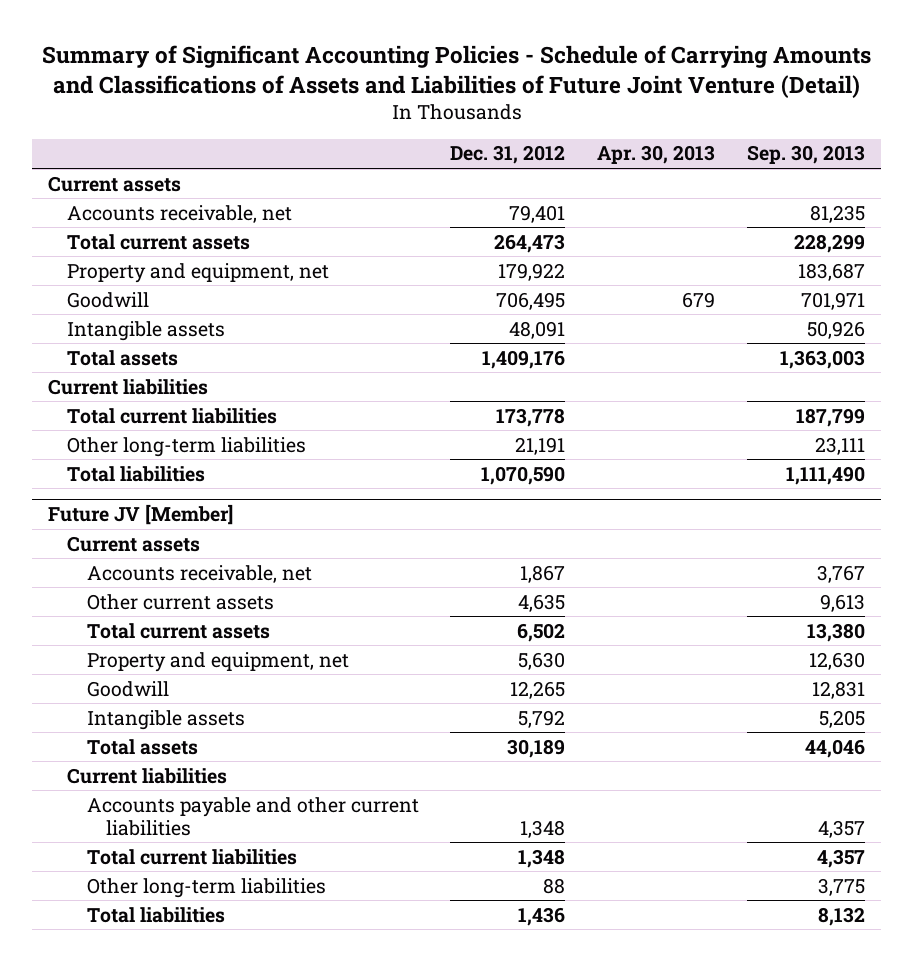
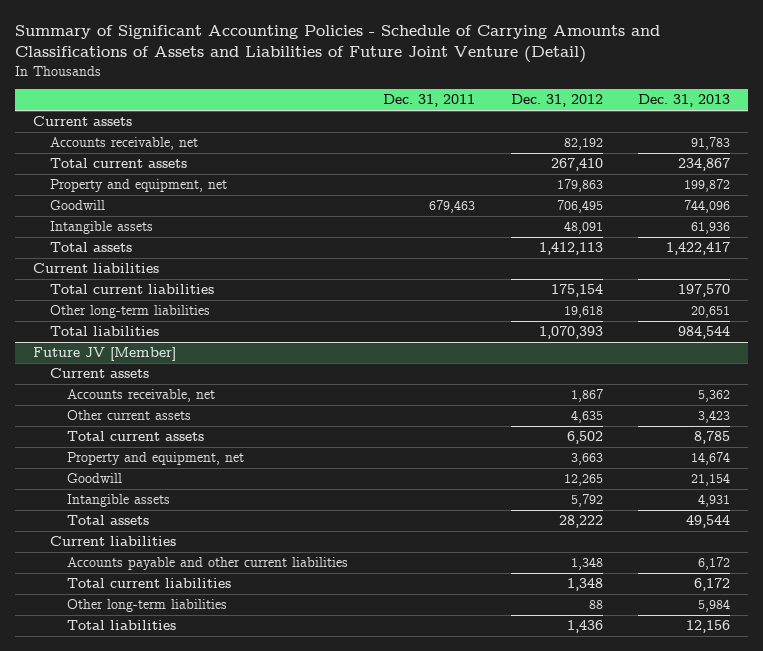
- | Dec. 31, 2012 | Apr. 30, 2013 | Sep. 30, 2013
+ | Dec. 31, 2011 | Dec. 31, 2012 | Dec. 31, 2013
- Accounts receivable, net | 79,401 | | 81,235
- Total current assets | 264,473 | | 228,299
- Property and equipment, net | 179,922 | | 183,687
+ Accounts receivable, net | | 82,192 | 91,783
+ Total current assets | | 267,410 | 234,867
+ Property and equipment, net | | 179,863 | 199,872
- Total assets | 1,409,176 | | 1,363,003
+ Total assets | | 1,412,113 | 1,422,417
- Total current liabilities | 173,778 | | 187,799
- Other long-term liabilities | 21,191 | | 23,111
- Total liabilities | 1,070,590 | | 1,111,490
+ Total current liabilities | | 175,154 | 197,570
+ Other long-term liabilities | | 19,618 | 20,651
+ Total liabilities | | 1,070,393 | 984,544
@ Future JV [Member]
- Property and equipment, net | 5,630 | | 12,630
+ Property and equipment, net | | 3,663 | 14,674
- Total assets | 30,189 | | 44,046
+ Total assets | | 28,222 | 49,544

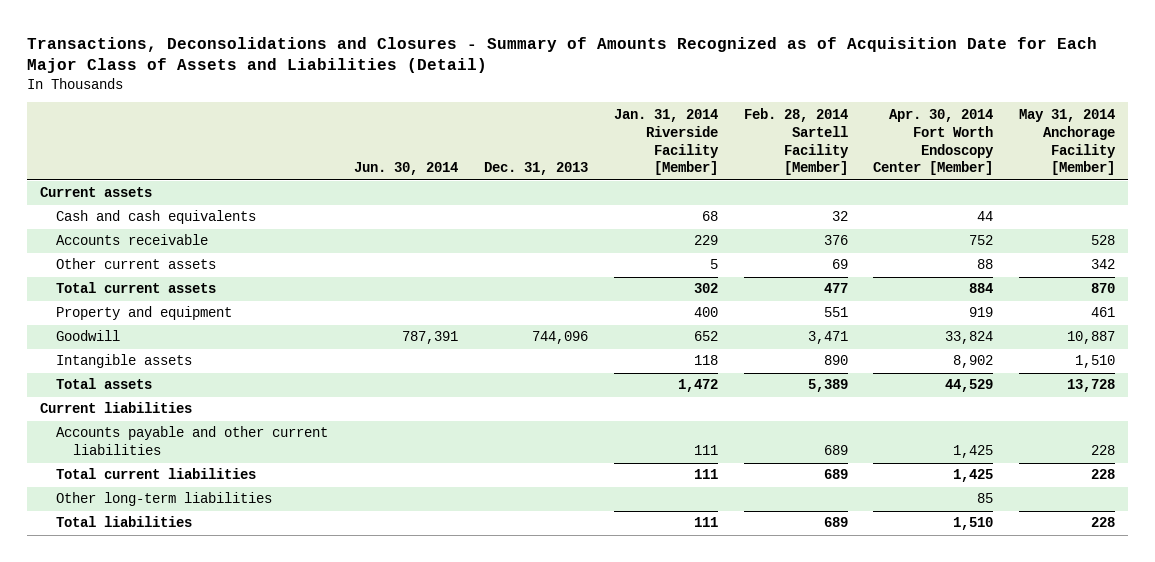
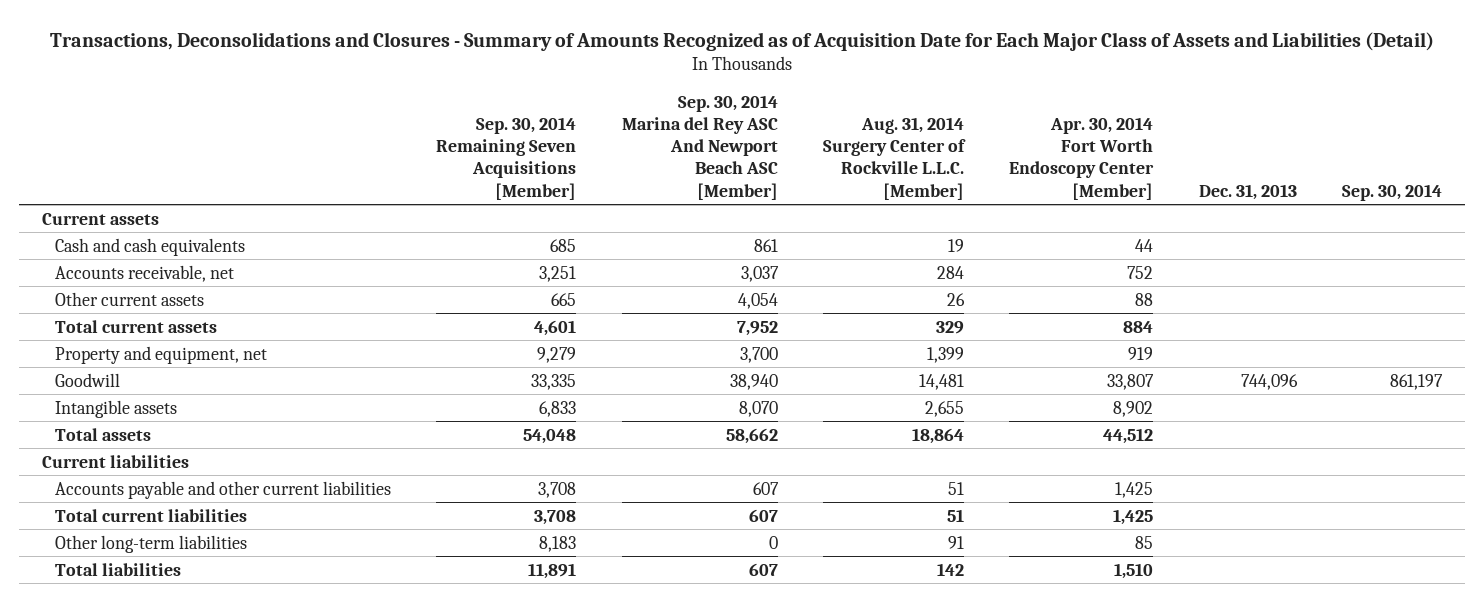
- | Jun. 30, 2014 | Dec. 31, 2013 | Jan. 31, 2014 Riverside Facility [Member] | Feb. 28, 2014 Sartell Facility [Member] | Apr. 30, 2014 Fort Worth Endoscopy Center [Member] | May 31, 2014 Anchorage Facility [Member]
+ | Sep. 30, 2014 Remaining Seven Acquisitions [Member] | Sep. 30, 2014 Marina del Rey ASC And Newport Beach ASC [Member] | Aug. 31, 2014 Surgery Center of Rockville L.L.C. [Member] | Apr. 30, 2014 Fort Worth Endoscopy Center [Member] | Dec. 31, 2013 | Sep. 30, 2014
- Accounts receivable | | | 229 | 376 | 752 | 528
+ Accounts receivable, net | 3,251 | 3,037 | 284 | 752 | |
- Property and equipment | | | 400 | 551 | 919 | 461
- Goodwill | 787,391 | 744,096 | 652 | 3,471 | 33,824 | 10,887
+ Property and equipment, net | 9,279 | 3,700 | 1,399 | 919 | |
+ Goodwill | 33,335 | 38,940 | 14,481 | 33,807 | 744,096 | 861,197
- Total assets | | | 1,472 | 5,389 | 44,529 | 13,728
+ Total assets | 54,048 | 58,662 | 18,864 | 44,512 | |

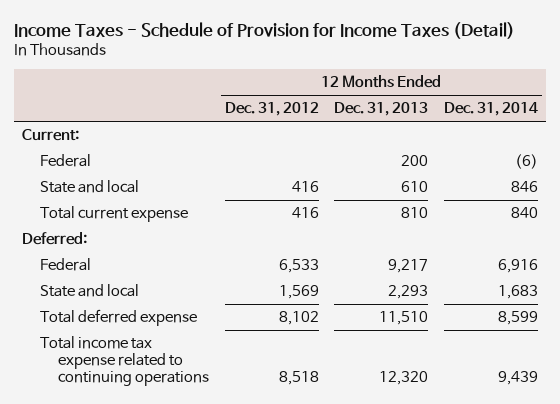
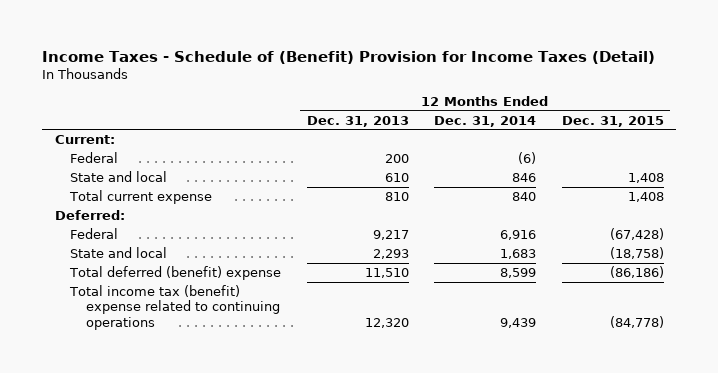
- Income Taxes - Schedule of Provision for Income Taxes (Detail)
+ Income Taxes - Schedule of (Benefit) Provision for Income Taxes (Detail)
- | 12 Months Ended Dec. 31, 2012 | 12 Months Ended Dec. 31, 2013 | 12 Months Ended Dec. 31, 2014
+ | 12 Months Ended Dec. 31, 2013 | 12 Months Ended Dec. 31, 2014 | 12 Months Ended Dec. 31, 2015
- Total deferred expense | 8,102 | 11,510 | 8,599
- Total income tax expense related to continuing operations | 8,518 | 12,320 | 9,439
+ Total deferred (benefit) expense | 11,510 | 8,599 | (86,186)
+ Total income tax (benefit) expense related to continuing operations | 12,320 | 9,439 | (84,778)

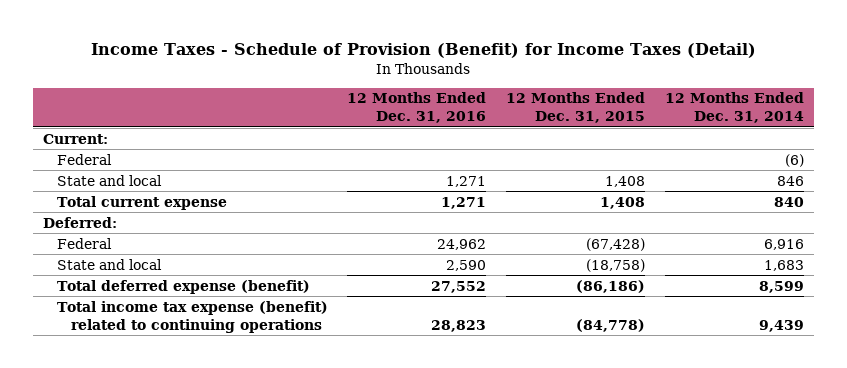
- Income Taxes - Schedule of (Benefit) Provision for Income Taxes (Detail)
+ Income Taxes - Schedule of Provision (Benefit) for Income Taxes (Detail)
- | 12 Months Ended Dec. 31, 2013 | 12 Months Ended Dec. 31, 2014 | 12 Months Ended Dec. 31, 2015
+ | 12 Months Ended Dec. 31, 2016 | 12 Months Ended Dec. 31, 2015 | 12 Months Ended Dec. 31, 2014
- Total deferred (benefit) expense | 11,510 | 8,599 | (86,186)
- Total income tax (benefit) expense related to continuing operations | 12,320 | 9,439 | (84,778)
+ Total deferred expense (benefit) | 27,552 | (86,186) | 8,599
+ Total income tax expense (benefit) related to continuing operations | 28,823 | (84,778) | 9,439

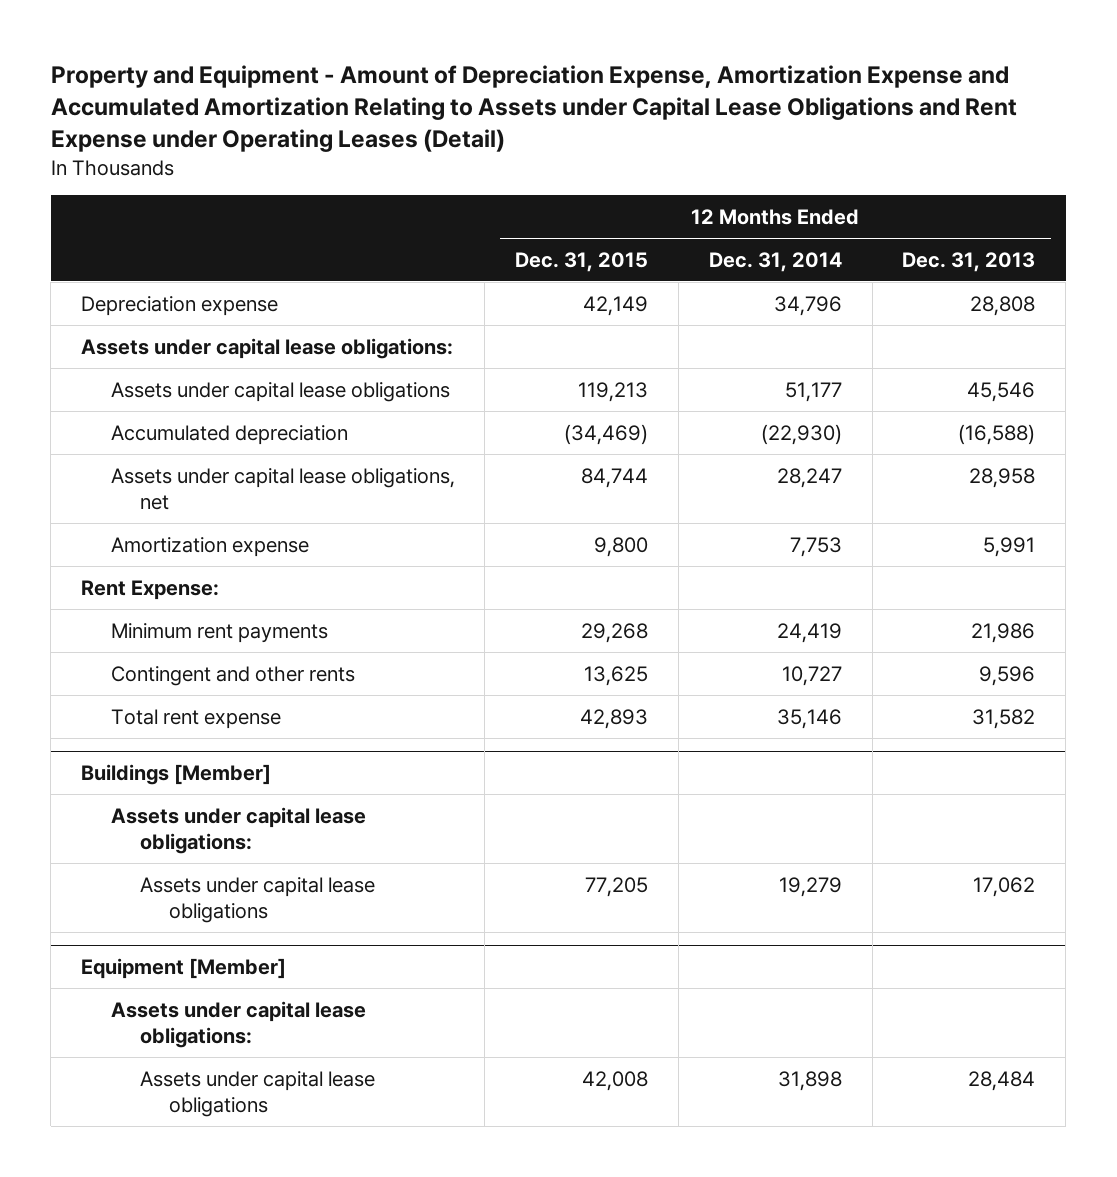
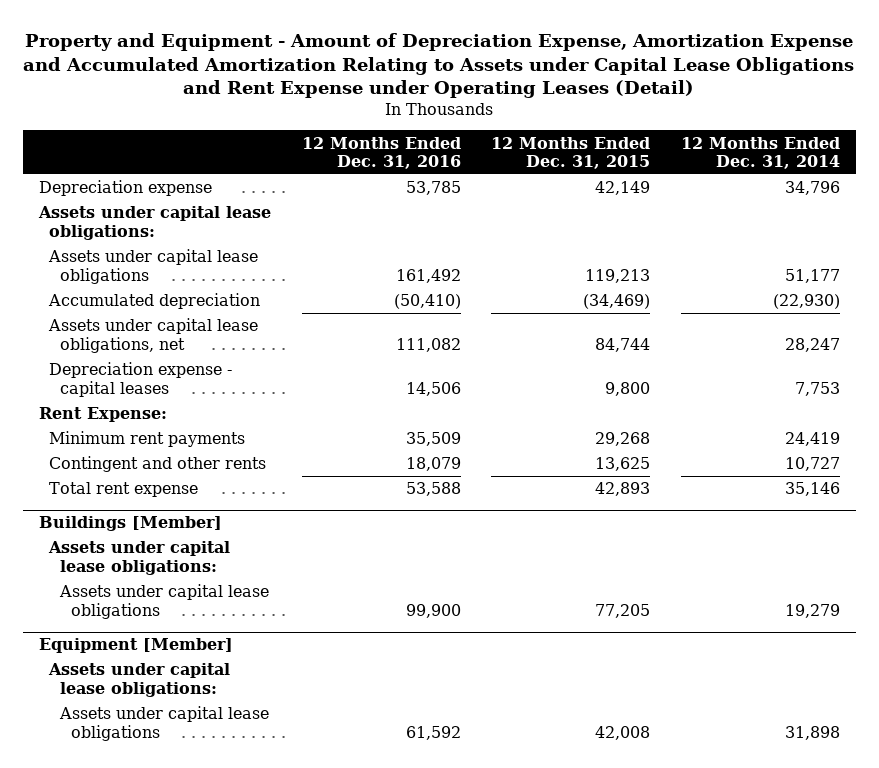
- | 12 Months Ended Dec. 31, 2015 | 12 Months Ended Dec. 31, 2014 | 12 Months Ended Dec. 31, 2013
+ | 12 Months Ended Dec. 31, 2016 | 12 Months Ended Dec. 31, 2015 | 12 Months Ended Dec. 31, 2014
- Amortization expense | 9,800 | 7,753 | 5,991
+ Depreciation expense - capital leases | 14,506 | 9,800 | 7,753

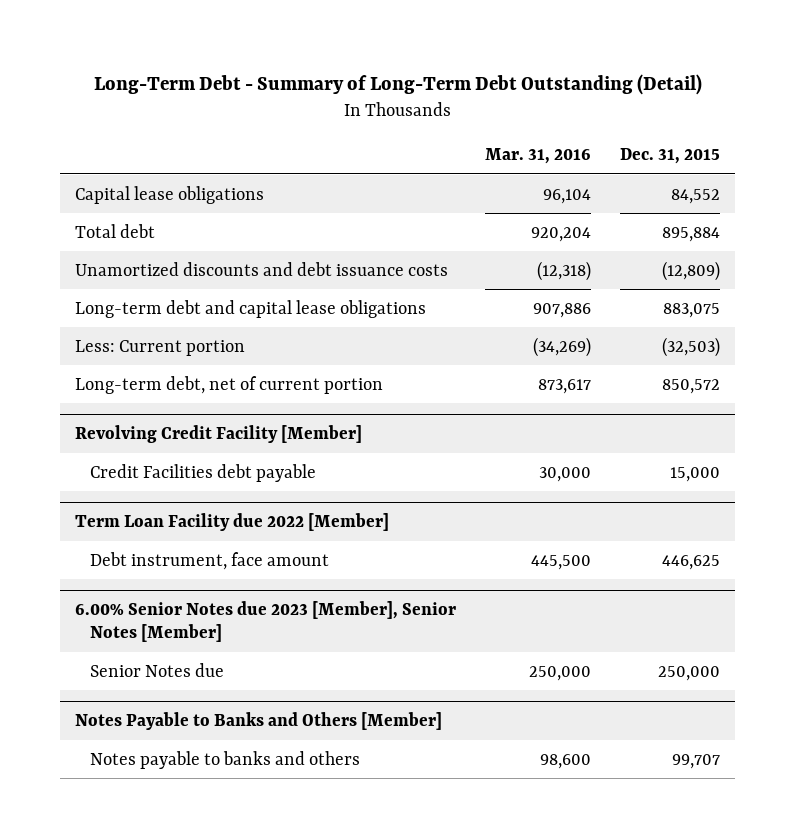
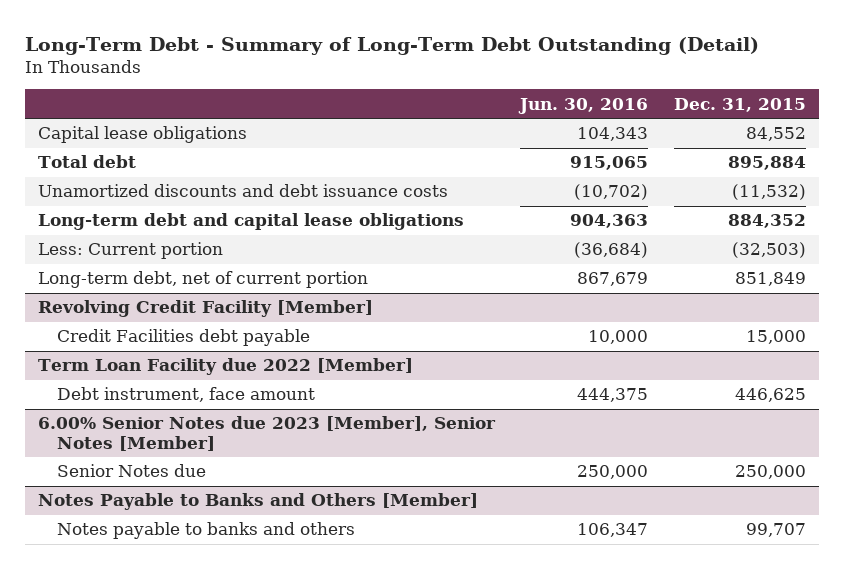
- | Mar. 31, 2016 | Dec. 31, 2015
+ | Jun. 30, 2016 | Dec. 31, 2015
- Unamortized discounts and debt issuance costs | (12,318) | (12,809)
- Long-term debt and capital lease obligations | 907,886 | 883,075
+ Unamortized discounts and debt issuance costs | (10,702) | (11,532)
+ Long-term debt and capital lease obligations | 904,363 | 884,352
- Long-term debt, net of current portion | 873,617 | 850,572
+ Long-term debt, net of current portion | 867,679 | 851,849

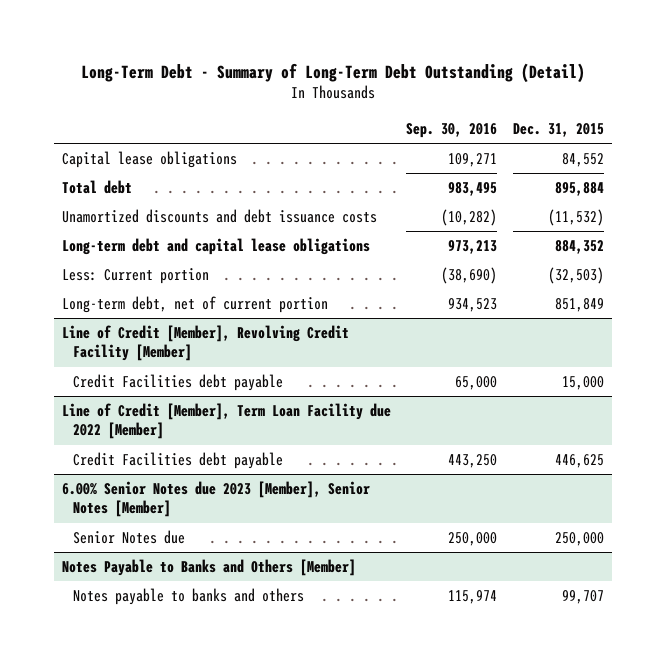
- | Jun. 30, 2016 | Dec. 31, 2015
+ | Sep. 30, 2016 | Dec. 31, 2015
- Revolving Credit Facility [Member]
+ Line of Credit [Member], Revolving Credit Facility [Member]
- Term Loan Facility due 2022 [Member]
- Debt instrument, face amount | 444,375 | 446,625
+ Line of Credit [Member], Term Loan Facility due 2022 [Member]
+ Credit Facilities debt payable | 443,250 | 446,625

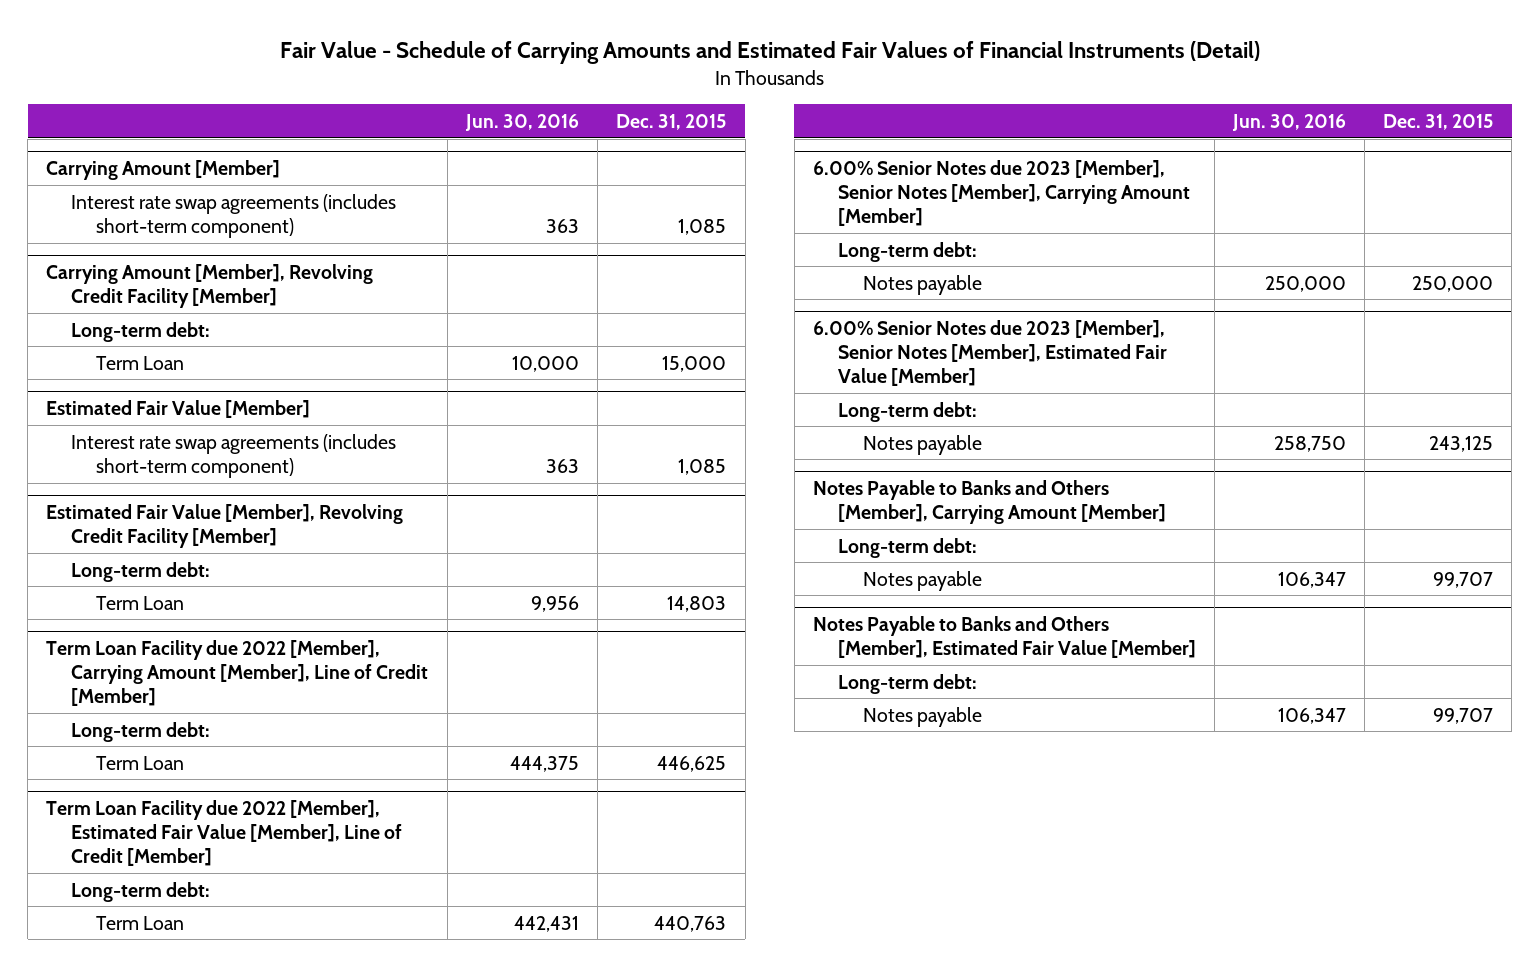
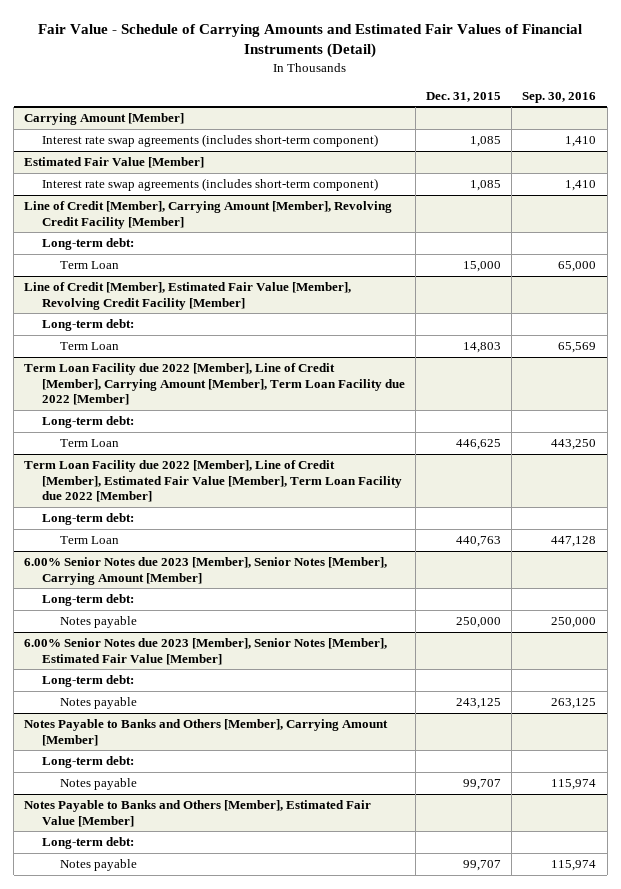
- | Jun. 30, 2016 | Dec. 31, 2015
+ | Dec. 31, 2015 | Sep. 30, 2016
- Carrying Amount [Member], Revolving Credit Facility [Member]
- Long-term debt:
- Term Loan | 10,000 | 15,000
- Estimated Fair Value [Member], Revolving Credit Facility [Member]
+ Line of Credit [Member], Carrying Amount [Member], Revolving Credit Facility [Member]
+ Term Loan | 15,000 | 65,000
+ Line of Credit [Member], Estimated Fair Value [Member], Revolving Credit Facility [Member]
+ Long-term debt:
- Term Loan Facility due 2022 [Member], Carrying Amount [Member], Line of Credit [Member]
+ Term Loan Facility due 2022 [Member], Line of Credit [Member], Carrying Amount [Member], Term Loan Facility due 2022 [Member]
- Term Loan Facility due 2022 [Member], Estimated Fair Value [Member], Line of Credit [Member]
+ Term Loan Facility due 2022 [Member], Line of Credit [Member], Estimated Fair Value [Member], Term Loan Facility due 2022 [Member]

